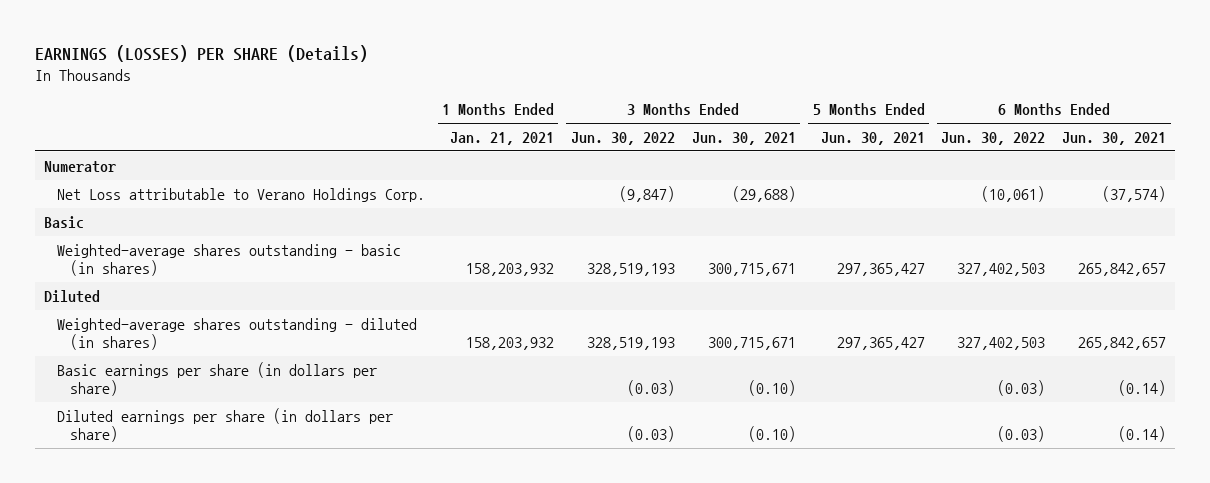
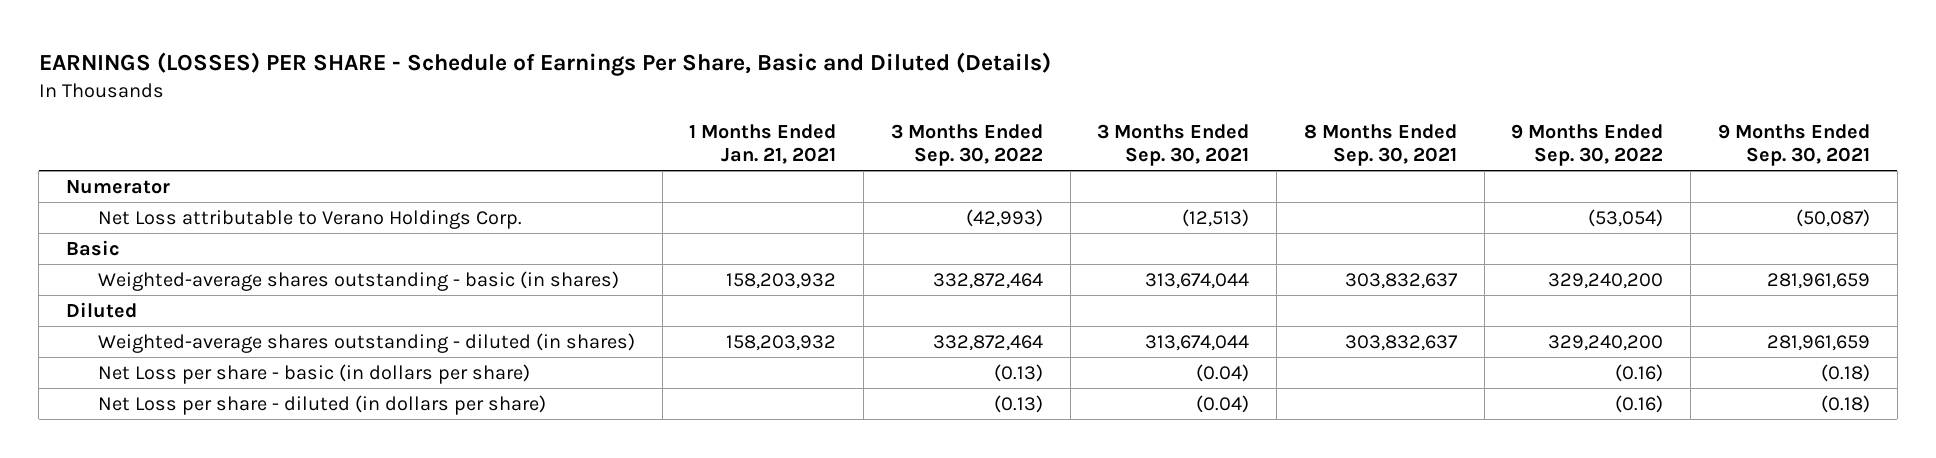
- EARNINGS (LOSSES) PER SHARE (Details)
+ EARNINGS (LOSSES) PER SHARE - Schedule of Earnings Per Share, Basic and Diluted (Details)
- | 1 Months Ended Jan. 21, 2021 | 3 Months Ended Jun. 30, 2022 | 3 Months Ended Jun. 30, 2021 | 5 Months Ended Jun. 30, 2021 | 6 Months Ended Jun. 30, 2022 | 6 Months Ended Jun. 30, 2021
+ | 1 Months Ended Jan. 21, 2021 | 3 Months Ended Sep. 30, 2022 | 3 Months Ended Sep. 30, 2021 | 8 Months Ended Sep. 30, 2021 | 9 Months Ended Sep. 30, 2022 | 9 Months Ended Sep. 30, 2021
- Basic earnings per share (in dollars per share) | | (0.03) | (0.10) | | (0.03) | (0.14)
- Diluted earnings per share (in dollars per share) | | (0.03) | (0.10) | | (0.03) | (0.14)
+ Net Loss per share - basic (in dollars per share) | | (0.13) | (0.04) | | (0.16) | (0.18)
+ Net Loss per share - diluted (in dollars per share) | | (0.13) | (0.04) | | (0.16) | (0.18)

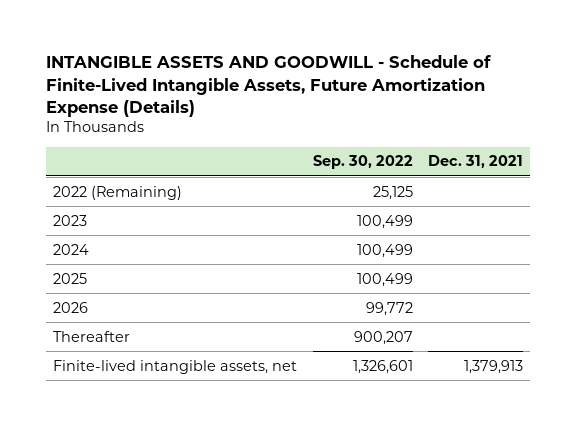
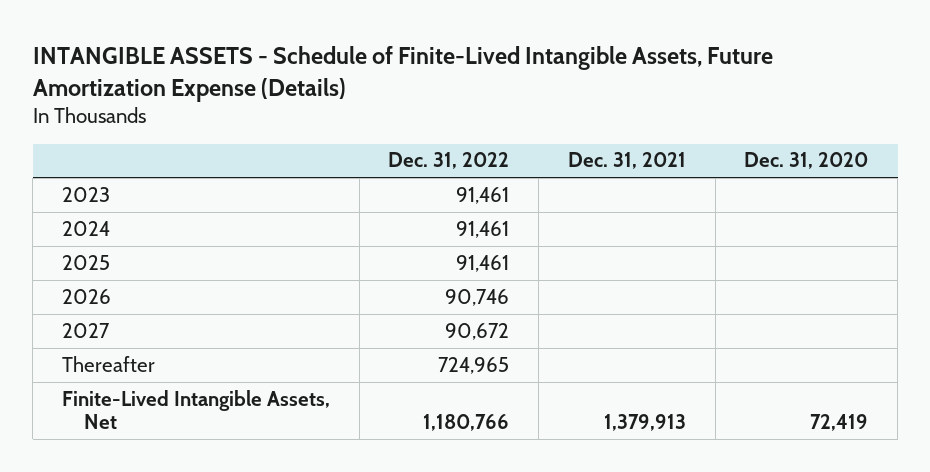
- INTANGIBLE ASSETS AND GOODWILL - Schedule of Finite-Lived Intangible Assets, Future Amortization Expense (Details)
+ INTANGIBLE ASSETS - Schedule of Finite-Lived Intangible Assets, Future Amortization Expense (Details)
- | Sep. 30, 2022 | Dec. 31, 2021
+ | Dec. 31, 2022 | Dec. 31, 2021 | Dec. 31, 2020
- 2022 (Remaining) | 25,125 |
+ 2027 | 90,672 | |
- Finite-lived intangible assets, net | 1,326,601 | 1,379,913
+ Finite-Lived Intangible Assets, Net | 1,180,766 | 1,379,913 | 72,419

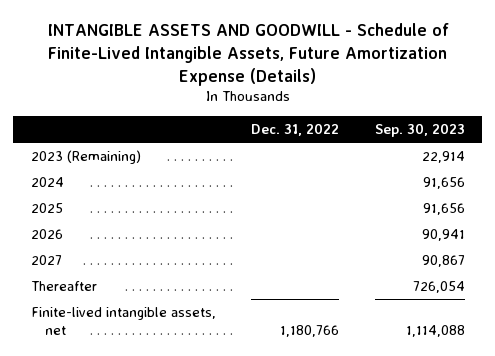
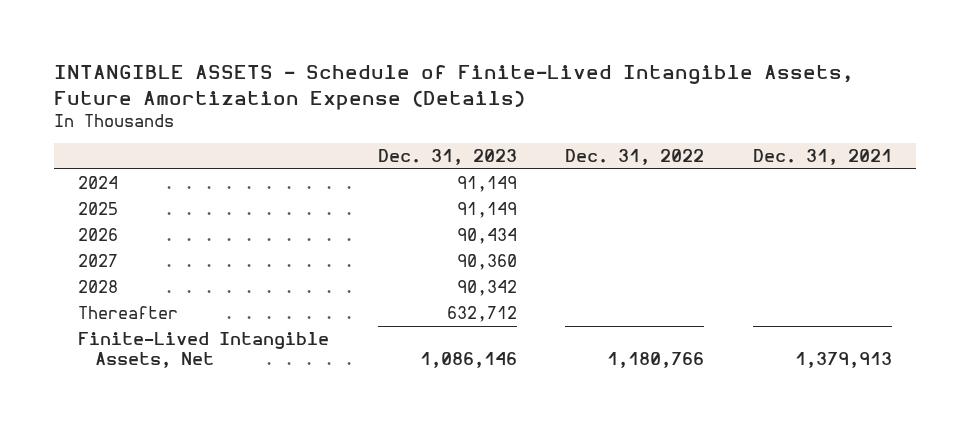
- INTANGIBLE ASSETS AND GOODWILL - Schedule of Finite-Lived Intangible Assets, Future Amortization Expense (Details)
+ INTANGIBLE ASSETS - Schedule of Finite-Lived Intangible Assets, Future Amortization Expense (Details)
- | Dec. 31, 2022 | Sep. 30, 2023
+ | Dec. 31, 2023 | Dec. 31, 2022 | Dec. 31, 2021
- 2023 (Remaining) | | 22,914
+ 2028 | 90,342 | |
- Finite-lived intangible assets, net | 1,180,766 | 1,114,088
+ Finite-Lived Intangible Assets, Net | 1,086,146 | 1,180,766 | 1,379,913

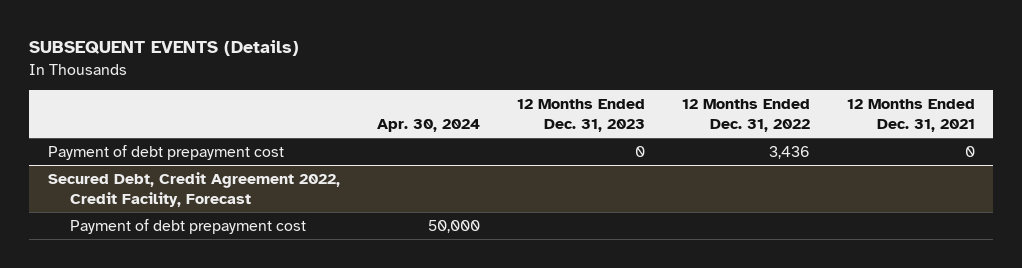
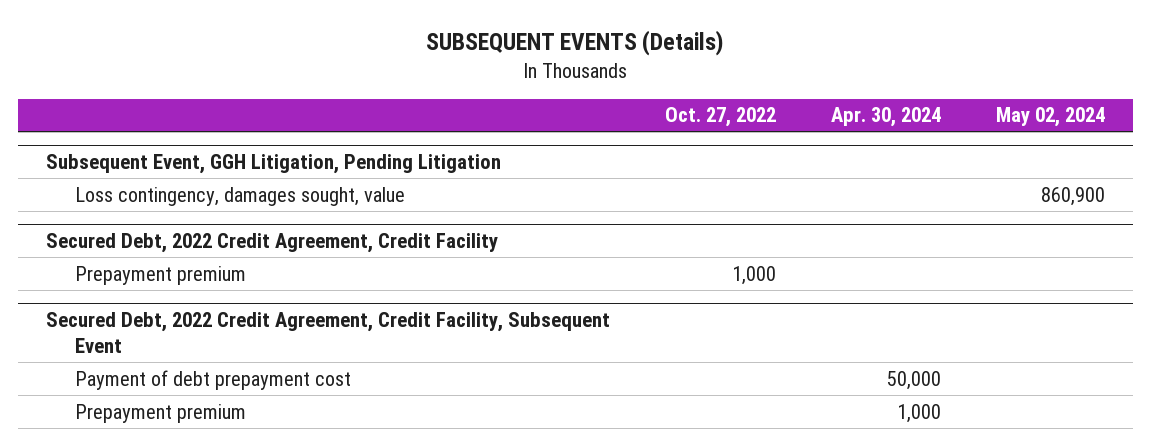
- | Apr. 30, 2024 | 12 Months Ended Dec. 31, 2023 | 12 Months Ended Dec. 31, 2022 | 12 Months Ended Dec. 31, 2021
+ | Oct. 27, 2022 | Apr. 30, 2024 | May 02, 2024
- Payment of debt prepayment cost | | 0 | 3,436 | 0
- Secured Debt, Credit Agreement 2022, Credit Facility, Forecast
- Payment of debt prepayment cost | 50,000 | | |
+ Subsequent Event, GGH Litigation, Pending Litigation
+ Loss contingency, damages sought, value | | | 860,900
+ Secured Debt, 2022 Credit Agreement, Credit Facility
+ Prepayment premium | 1,000 | |
+ Secured Debt, 2022 Credit Agreement, Credit Facility, Subsequent Event
+ Payment of debt prepayment cost | | 50,000 |
+ Prepayment premium | | 1,000 |

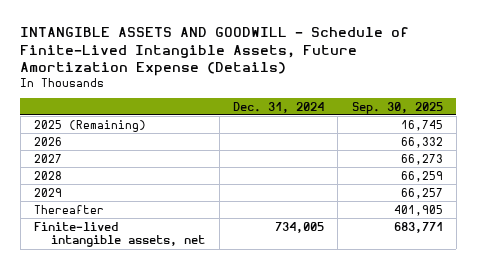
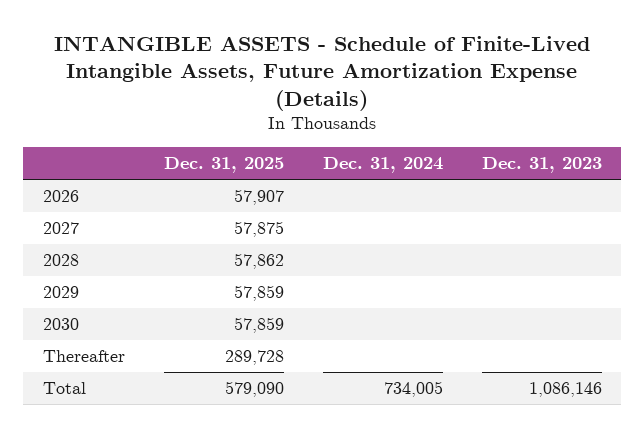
- INTANGIBLE ASSETS AND GOODWILL - Schedule of Finite-Lived Intangible Assets, Future Amortization Expense (Details)
+ INTANGIBLE ASSETS - Schedule of Finite-Lived Intangible Assets, Future Amortization Expense (Details)
- | Dec. 31, 2024 | Sep. 30, 2025
+ | Dec. 31, 2025 | Dec. 31, 2024 | Dec. 31, 2023
- 2025 (Remaining) | | 16,745
+ 2030 | 57,859 | |
- Finite-lived intangible assets, net | 734,005 | 683,771
+ Total | 579,090 | 734,005 | 1,086,146

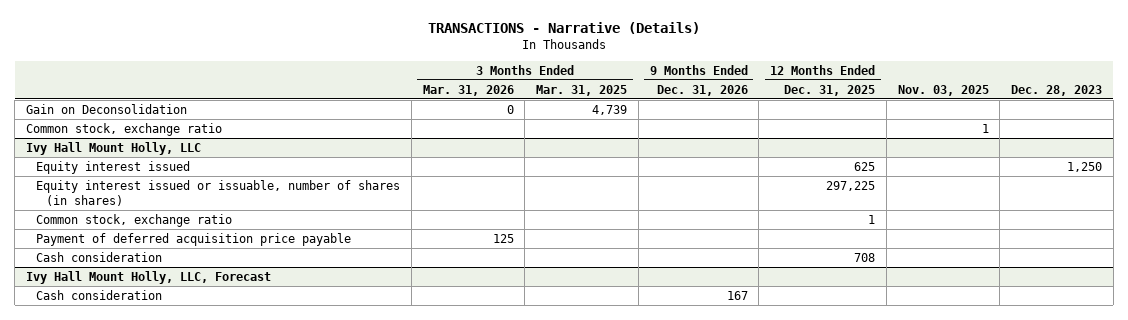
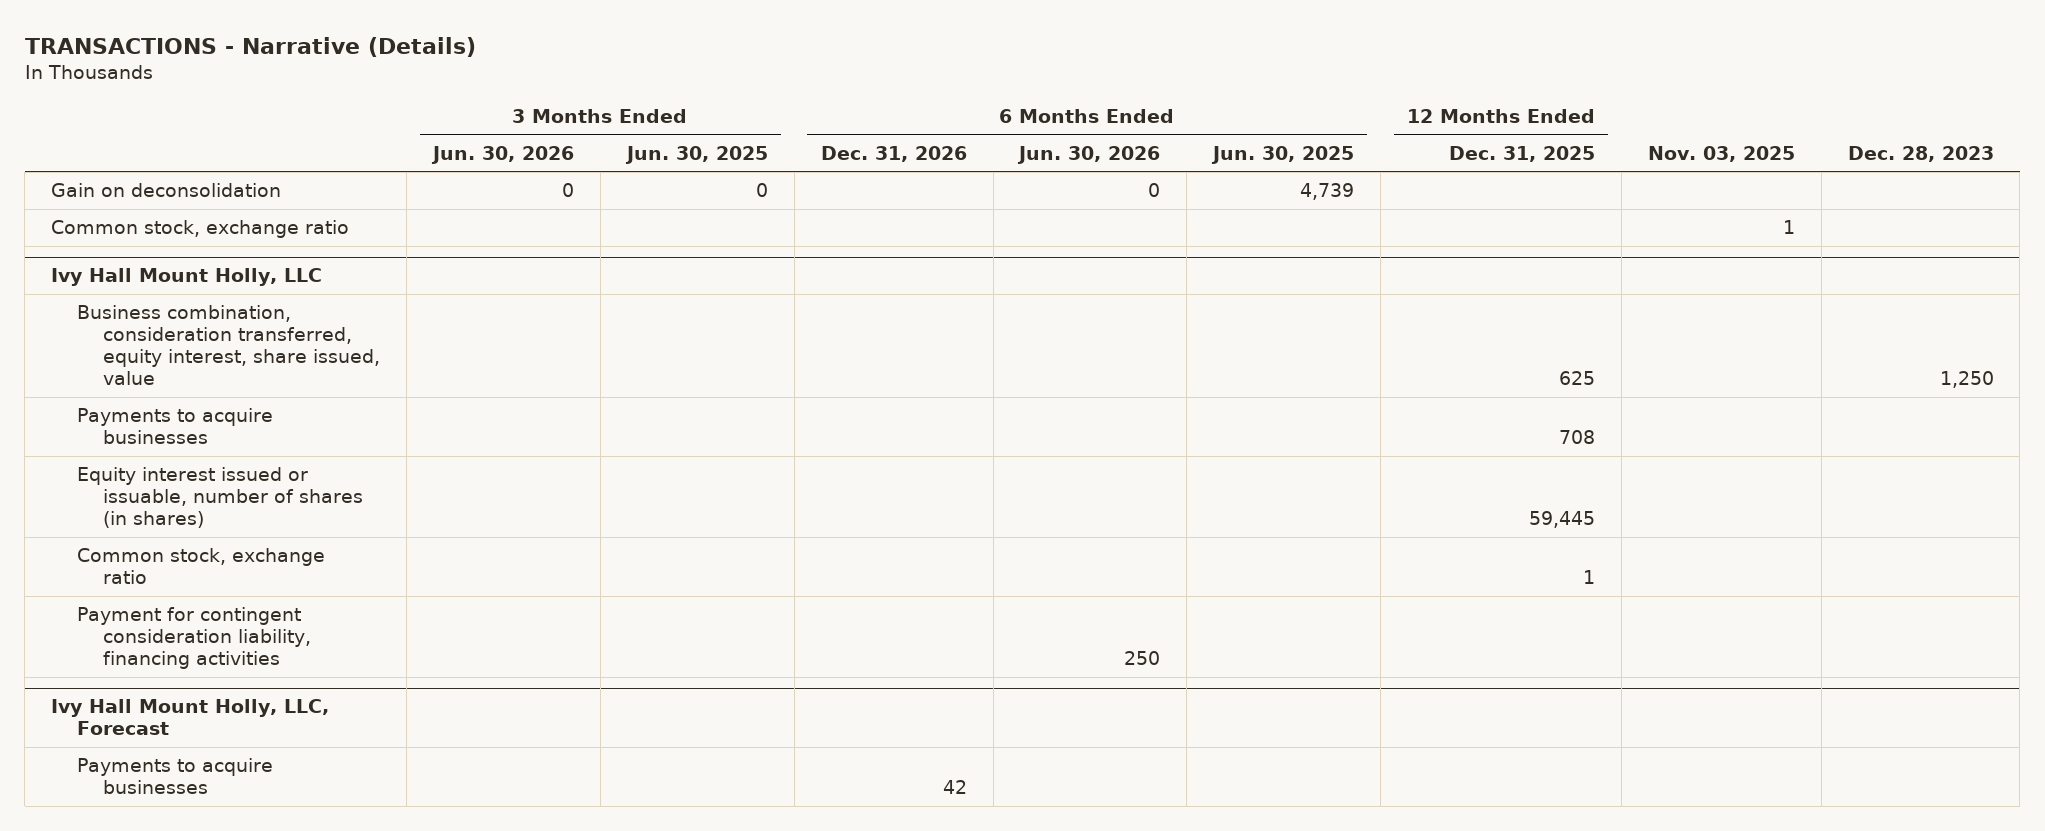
- | 3 Months Ended Mar. 31, 2026 | 3 Months Ended Mar. 31, 2025 | 9 Months Ended Dec. 31, 2026 | 12 Months Ended Dec. 31, 2025 | Nov. 03, 2025 | Dec. 28, 2023
+ | 3 Months Ended Jun. 30, 2026 | 3 Months Ended Jun. 30, 2025 | 6 Months Ended Dec. 31, 2026 | 6 Months Ended Jun. 30, 2026 | 6 Months Ended Jun. 30, 2025 | 12 Months Ended Dec. 31, 2025 | Nov. 03, 2025 | Dec. 28, 2023
- Gain on Deconsolidation | 0 | 4,739 | | | |
+ Gain on deconsolidation | 0 | 0 | | 0 | 4,739 | | |
@ Ivy Hall Mount Holly, LLC
- Equity interest issued | | | | 625 | | 1,250
- Equity interest issued or issuable, number of shares (in shares) | | | | 297,225 | |
+ Business combination, consideration transferred, equity interest, share issued, value | | | | | | 625 | | 1,250
+ Payments to acquire businesses | | | | | | 708 | |
+ Equity interest issued or issuable, number of shares (in shares) | | | | | | 59,445 | |
- Payment of deferred acquisition price payable | 125 | | | | |
- Cash consideration | | | | 708 | |
+ Payment for contingent consideration liability, financing activities | | | | 250 | | | |
@ Ivy Hall Mount Holly, LLC, Forecast
- Cash consideration | | | 167 | | |
+ Payments to acquire businesses | | | 42 | | | | |

